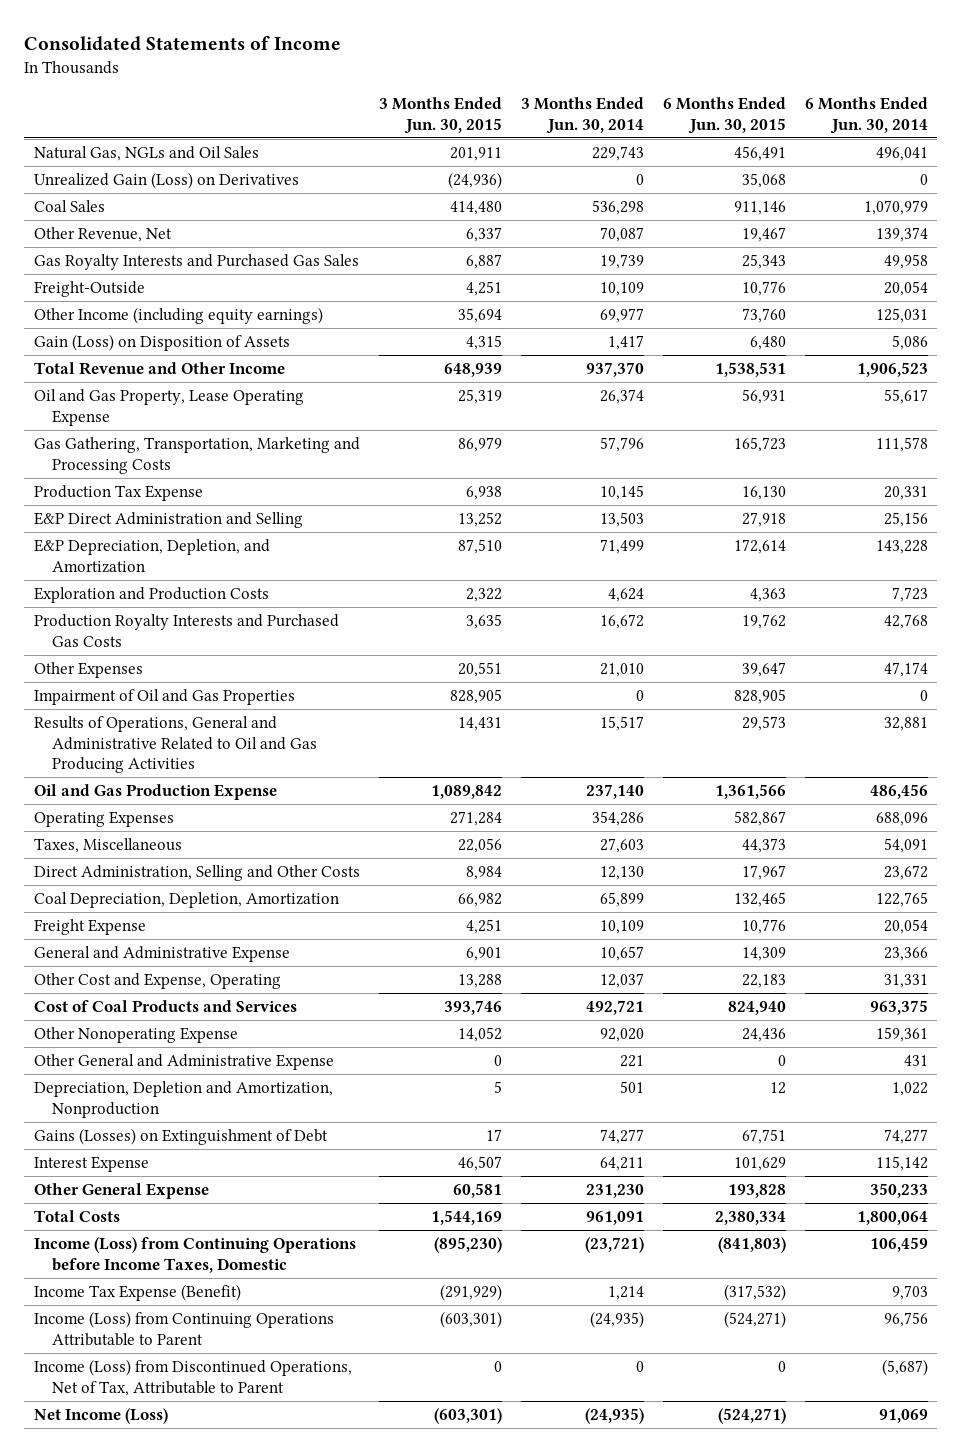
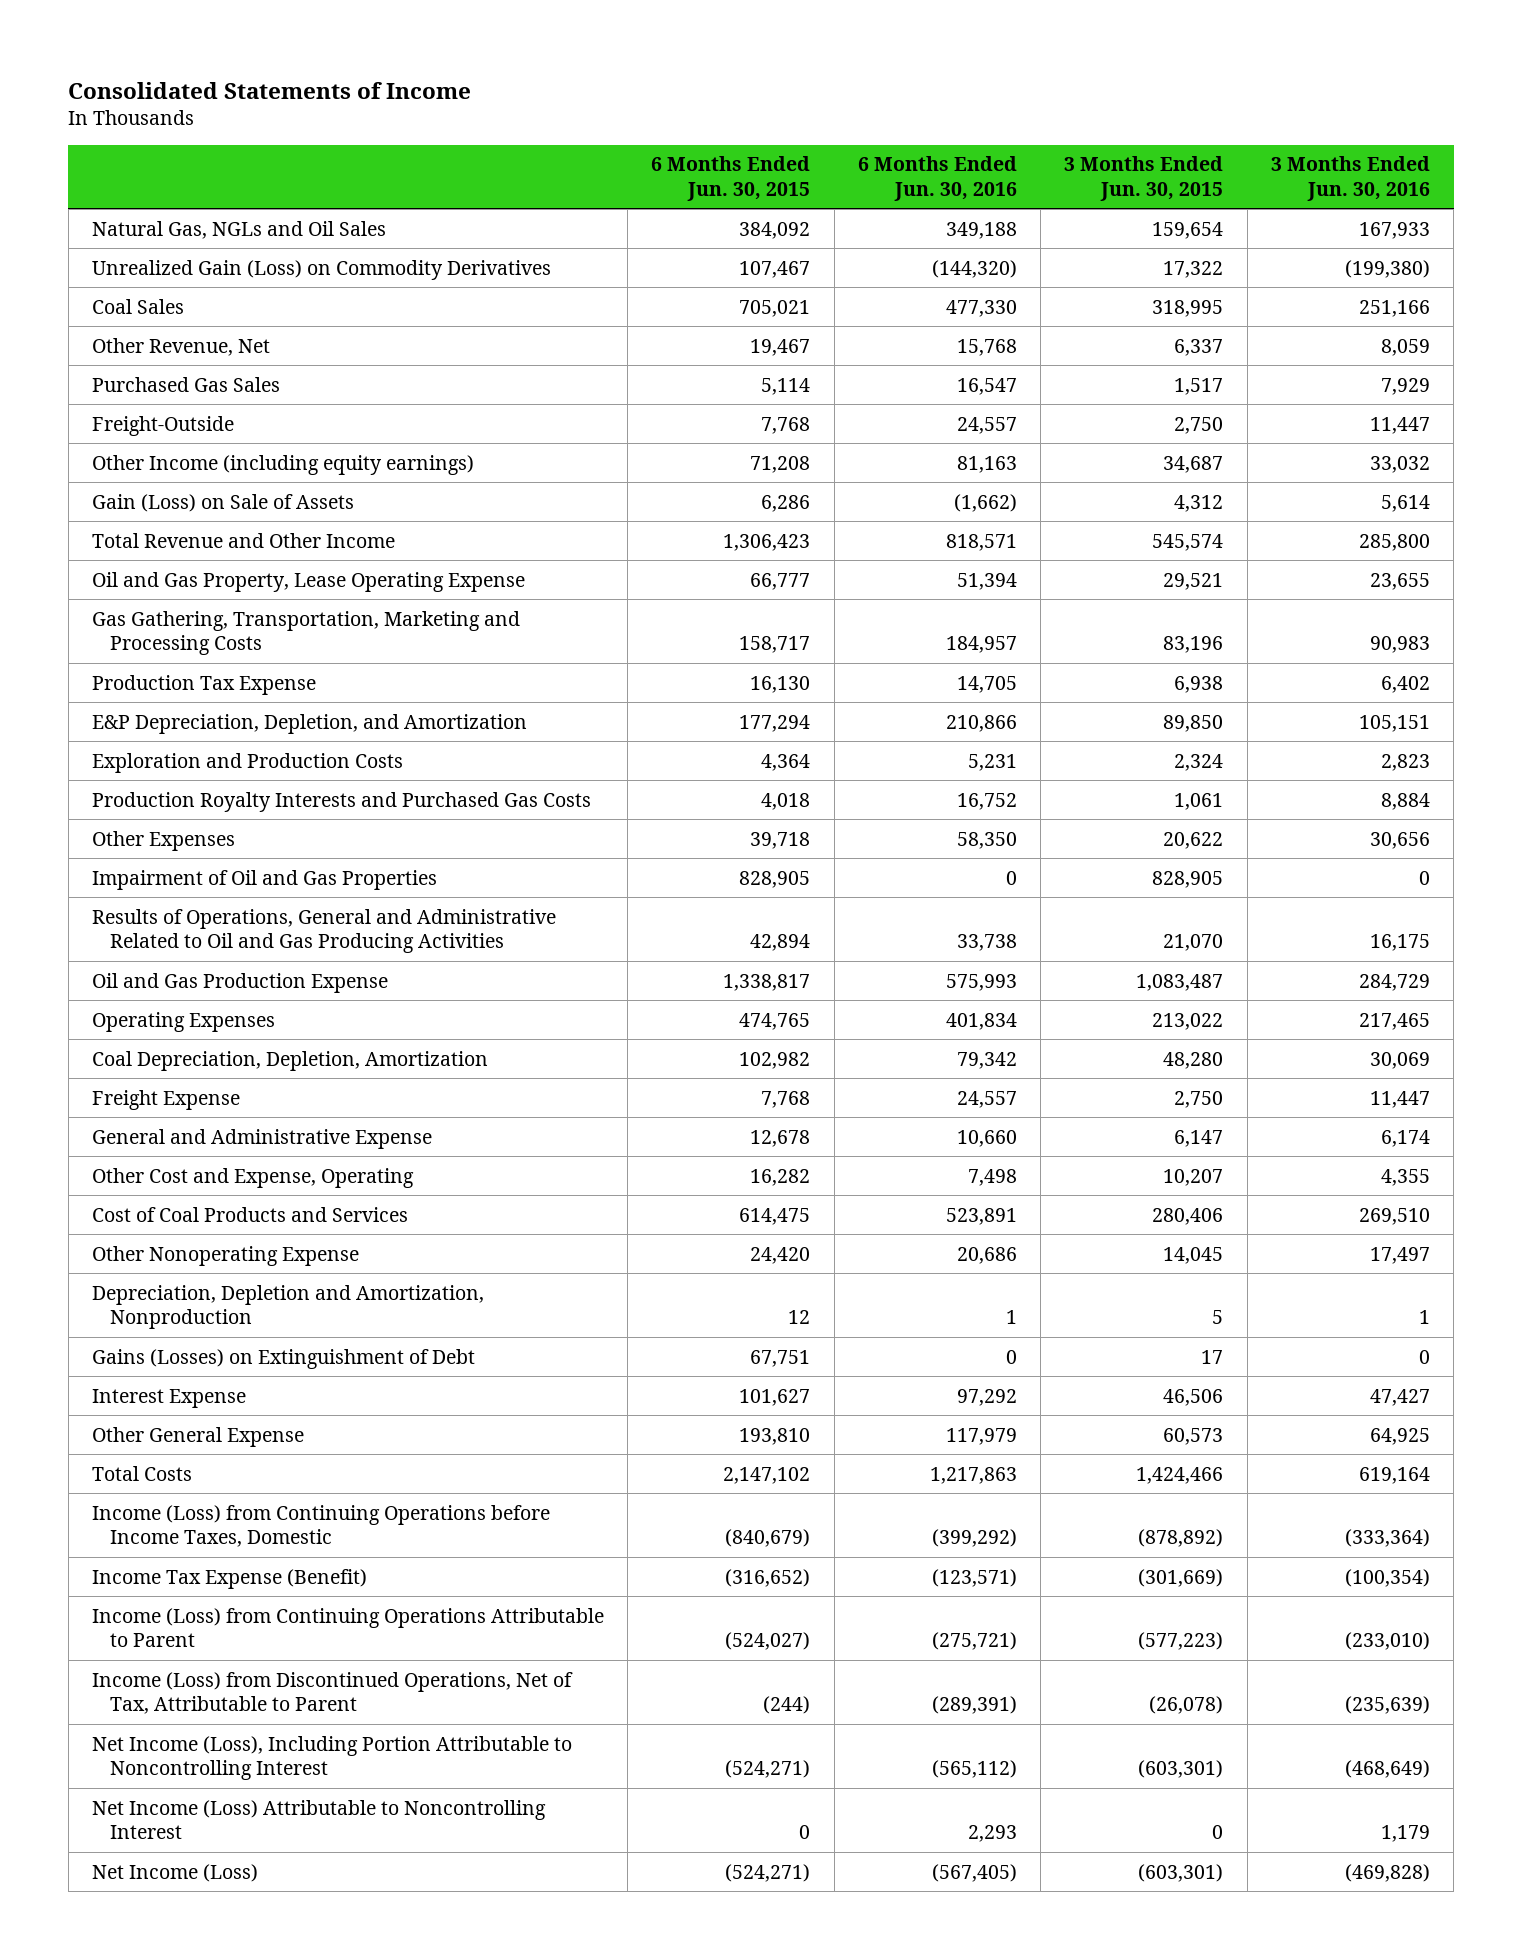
- | 3 Months Ended Jun. 30, 2015 | 3 Months Ended Jun. 30, 2014 | 6 Months Ended Jun. 30, 2015 | 6 Months Ended Jun. 30, 2014
+ | 6 Months Ended Jun. 30, 2015 | 6 Months Ended Jun. 30, 2016 | 3 Months Ended Jun. 30, 2015 | 3 Months Ended Jun. 30, 2016
- Natural Gas, NGLs and Oil Sales | 201,911 | 229,743 | 456,491 | 496,041
- Unrealized Gain (Loss) on Derivatives | (24,936) | 0 | 35,068 | 0
- Coal Sales | 414,480 | 536,298 | 911,146 | 1,070,979
+ Natural Gas, NGLs and Oil Sales | 384,092 | 349,188 | 159,654 | 167,933
+ Unrealized Gain (Loss) on Commodity Derivatives | 107,467 | (144,320) | 17,322 | (199,380)
+ Coal Sales | 705,021 | 477,330 | 318,995 | 251,166
- Gas Royalty Interests and Purchased Gas Sales | 6,887 | 19,739 | 25,343 | 49,958
- Freight-Outside | 4,251 | 10,109 | 10,776 | 20,054
- Other Income (including equity earnings) | 35,694 | 69,977 | 73,760 | 125,031
- Gain (Loss) on Disposition of Assets | 4,315 | 1,417 | 6,480 | 5,086
- Total Revenue and Other Income | 648,939 | 937,370 | 1,538,531 | 1,906,523
- Oil and Gas Property, Lease Operating Expense | 25,319 | 26,374 | 56,931 | 55,617
- Gas Gathering, Transportation, Marketing and Processing Costs | 86,979 | 57,796 | 165,723 | 111,578
+ Purchased Gas Sales | 5,114 | 16,547 | 1,517 | 7,929
+ Freight-Outside | 7,768 | 24,557 | 2,750 | 11,447
+ Other Income (including equity earnings) | 71,208 | 81,163 | 34,687 | 33,032
+ Gain (Loss) on Sale of Assets | 6,286 | (1,662) | 4,312 | 5,614
+ Total Revenue and Other Income | 1,306,423 | 818,571 | 545,574 | 285,800
+ Oil and Gas Property, Lease Operating Expense | 66,777 | 51,394 | 29,521 | 23,655
+ Gas Gathering, Transportation, Marketing and Processing Costs | 158,717 | 184,957 | 83,196 | 90,983
- E&P Direct Administration and Selling | 13,252 | 13,503 | 27,918 | 25,156
- E&P Depreciation, Depletion, and Amortization | 87,510 | 71,499 | 172,614 | 143,228
- Exploration and Production Costs | 2,322 | 4,624 | 4,363 | 7,723
- Production Royalty Interests and Purchased Gas Costs | 3,635 | 16,672 | 19,762 | 42,768
- Other Expenses | 20,551 | 21,010 | 39,647 | 47,174
+ E&P Depreciation, Depletion, and Amortization | 177,294 | 210,866 | 89,850 | 105,151
+ Exploration and Production Costs | 4,364 | 5,231 | 2,324 | 2,823
+ Production Royalty Interests and Purchased Gas Costs | 4,018 | 16,752 | 1,061 | 8,884
+ Other Expenses | 39,718 | 58,350 | 20,622 | 30,656
- Results of Operations, General and Administrative Related to Oil and Gas Producing Activities | 14,431 | 15,517 | 29,573 | 32,881
- Oil and Gas Production Expense | 1,089,842 | 237,140 | 1,361,566 | 486,456
- Operating Expenses | 271,284 | 354,286 | 582,867 | 688,096
- Taxes, Miscellaneous | 22,056 | 27,603 | 44,373 | 54,091
- Direct Administration, Selling and Other Costs | 8,984 | 12,130 | 17,967 | 23,672
- Coal Depreciation, Depletion, Amortization | 66,982 | 65,899 | 132,465 | 122,765
- Freight Expense | 4,251 | 10,109 | 10,776 | 20,054
- General and Administrative Expense | 6,901 | 10,657 | 14,309 | 23,366
- Other Cost and Expense, Operating | 13,288 | 12,037 | 22,183 | 31,331
- Cost of Coal Products and Services | 393,746 | 492,721 | 824,940 | 963,375
- Other Nonoperating Expense | 14,052 | 92,020 | 24,436 | 159,361
- Other General and Administrative Expense | 0 | 221 | 0 | 431
+ Results of Operations, General and Administrative Related to Oil and Gas Producing Activities | 42,894 | 33,738 | 21,070 | 16,175
+ Oil and Gas Production Expense | 1,338,817 | 575,993 | 1,083,487 | 284,729
+ Operating Expenses | 474,765 | 401,834 | 213,022 | 217,465
+ Coal Depreciation, Depletion, Amortization | 102,982 | 79,342 | 48,280 | 30,069
+ Freight Expense | 7,768 | 24,557 | 2,750 | 11,447
+ General and Administrative Expense | 12,678 | 10,660 | 6,147 | 6,174
+ Other Cost and Expense, Operating | 16,282 | 7,498 | 10,207 | 4,355
+ Cost of Coal Products and Services | 614,475 | 523,891 | 280,406 | 269,510
+ Other Nonoperating Expense | 24,420 | 20,686 | 14,045 | 17,497
- Interest Expense | 46,507 | 64,211 | 101,629 | 115,142
- Other General Expense | 60,581 | 231,230 | 193,828 | 350,233
- Total Costs | 1,544,169 | 961,091 | 2,380,334 | 1,800,064
- Income (Loss) from Continuing Operations before Income Taxes, Domestic | (895,230) | (23,721) | (841,803) | 106,459
- Income Tax Expense (Benefit) | (291,929) | 1,214 | (317,532) | 9,703
- Income (Loss) from Continuing Operations Attributable to Parent | (603,301) | (24,935) | (524,271) | 96,756
- Income (Loss) from Discontinued Operations, Net of Tax, Attributable to Parent | 0 | 0 | 0 | (5,687)
+ Interest Expense | 101,627 | 97,292 | 46,506 | 47,427
+ Other General Expense | 193,810 | 117,979 | 60,573 | 64,925
+ Total Costs | 2,147,102 | 1,217,863 | 1,424,466 | 619,164
+ Income (Loss) from Continuing Operations before Income Taxes, Domestic | (840,679) | (399,292) | (878,892) | (333,364)
+ Income Tax Expense (Benefit) | (316,652) | (123,571) | (301,669) | (100,354)
+ Income (Loss) from Continuing Operations Attributable to Parent | (524,027) | (275,721) | (577,223) | (233,010)
+ Income (Loss) from Discontinued Operations, Net of Tax, Attributable to Parent | (244) | (289,391) | (26,078) | (235,639)
+ Net Income (Loss), Including Portion Attributable to Noncontrolling Interest | (524,271) | (565,112) | (603,301) | (468,649)
+ Net Income (Loss) Attributable to Noncontrolling Interest | 0 | 2,293 | 0 | 1,179

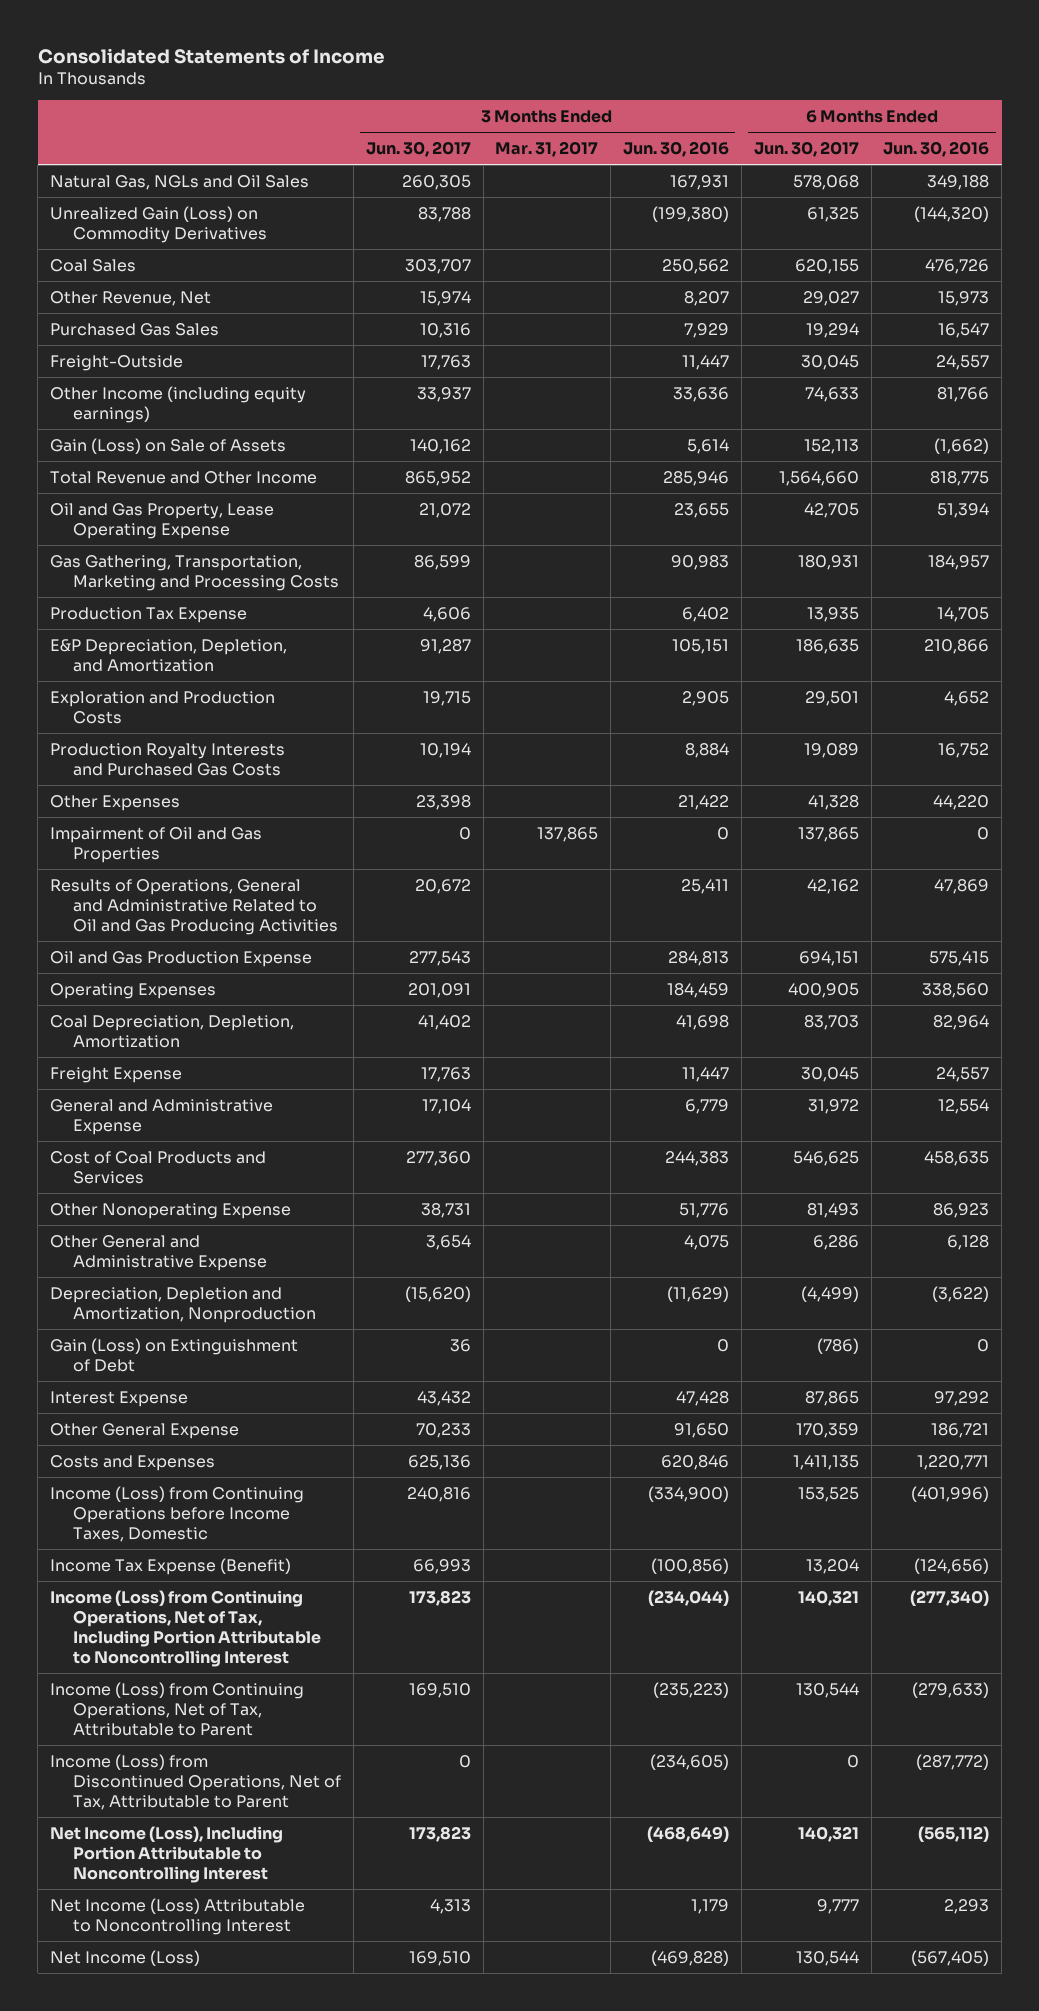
- | 6 Months Ended Jun. 30, 2015 | 6 Months Ended Jun. 30, 2016 | 3 Months Ended Jun. 30, 2015 | 3 Months Ended Jun. 30, 2016
+ | 3 Months Ended Jun. 30, 2017 | 3 Months Ended Mar. 31, 2017 | 3 Months Ended Jun. 30, 2016 | 6 Months Ended Jun. 30, 2017 | 6 Months Ended Jun. 30, 2016
- Natural Gas, NGLs and Oil Sales | 384,092 | 349,188 | 159,654 | 167,933
+ Natural Gas, NGLs and Oil Sales | 260,305 | | 167,931 | 578,068 | 349,188
- Coal Sales | 705,021 | 477,330 | 318,995 | 251,166
- Other Revenue, Net | 19,467 | 15,768 | 6,337 | 8,059
+ Coal Sales | 303,707 | | 250,562 | 620,155 | 476,726
+ Other Revenue, Net | 15,974 | | 8,207 | 29,027 | 15,973
- Other Income (including equity earnings) | 71,208 | 81,163 | 34,687 | 33,032
+ Other Income (including equity earnings) | 33,937 | | 33,636 | 74,633 | 81,766
- Total Revenue and Other Income | 1,306,423 | 818,571 | 545,574 | 285,800
+ Total Revenue and Other Income | 865,952 | | 285,946 | 1,564,660 | 818,775
- Exploration and Production Costs | 4,364 | 5,231 | 2,324 | 2,823
+ Exploration and Production Costs | 19,715 | | 2,905 | 29,501 | 4,652
- Other Expenses | 39,718 | 58,350 | 20,622 | 30,656
+ Other Expenses | 23,398 | | 21,422 | 41,328 | 44,220
- Results of Operations, General and Administrative Related to Oil and Gas Producing Activities | 42,894 | 33,738 | 21,070 | 16,175
- Oil and Gas Production Expense | 1,338,817 | 575,993 | 1,083,487 | 284,729
- Operating Expenses | 474,765 | 401,834 | 213,022 | 217,465
- Coal Depreciation, Depletion, Amortization | 102,982 | 79,342 | 48,280 | 30,069
+ Results of Operations, General and Administrative Related to Oil and Gas Producing Activities | 20,672 | | 25,411 | 42,162 | 47,869
+ Oil and Gas Production Expense | 277,543 | | 284,813 | 694,151 | 575,415
+ Operating Expenses | 201,091 | | 184,459 | 400,905 | 338,560
+ Coal Depreciation, Depletion, Amortization | 41,402 | | 41,698 | 83,703 | 82,964
- General and Administrative Expense | 12,678 | 10,660 | 6,147 | 6,174
- Other Cost and Expense, Operating | 16,282 | 7,498 | 10,207 | 4,355
- Cost of Coal Products and Services | 614,475 | 523,891 | 280,406 | 269,510
- Other Nonoperating Expense | 24,420 | 20,686 | 14,045 | 17,497
- Depreciation, Depletion and Amortization, Nonproduction | 12 | 1 | 5 | 1
- Gains (Losses) on Extinguishment of Debt | 67,751 | 0 | 17 | 0
- Interest Expense | 101,627 | 97,292 | 46,506 | 47,427
- Other General Expense | 193,810 | 117,979 | 60,573 | 64,925
- Total Costs | 2,147,102 | 1,217,863 | 1,424,466 | 619,164
- Income (Loss) from Continuing Operations before Income Taxes, Domestic | (840,679) | (399,292) | (878,892) | (333,364)
- Income Tax Expense (Benefit) | (316,652) | (123,571) | (301,669) | (100,354)
- Income (Loss) from Continuing Operations Attributable to Parent | (524,027) | (275,721) | (577,223) | (233,010)
- Income (Loss) from Discontinued Operations, Net of Tax, Attributable to Parent | (244) | (289,391) | (26,078) | (235,639)
+ General and Administrative Expense | 17,104 | | 6,779 | 31,972 | 12,554
+ Cost of Coal Products and Services | 277,360 | | 244,383 | 546,625 | 458,635
+ Other Nonoperating Expense | 38,731 | | 51,776 | 81,493 | 86,923
+ Other General and Administrative Expense | 3,654 | | 4,075 | 6,286 | 6,128
+ Depreciation, Depletion and Amortization, Nonproduction | (15,620) | | (11,629) | (4,499) | (3,622)
+ Gain (Loss) on Extinguishment of Debt | 36 | | 0 | (786) | 0
+ Interest Expense | 43,432 | | 47,428 | 87,865 | 97,292
+ Other General Expense | 70,233 | | 91,650 | 170,359 | 186,721
+ Costs and Expenses | 625,136 | | 620,846 | 1,411,135 | 1,220,771
+ Income (Loss) from Continuing Operations before Income Taxes, Domestic | 240,816 | | (334,900) | 153,525 | (401,996)
+ Income Tax Expense (Benefit) | 66,993 | | (100,856) | 13,204 | (124,656)
+ Income (Loss) from Continuing Operations, Net of Tax, Including Portion Attributable to Noncontrolling Interest | 173,823 | | (234,044) | 140,321 | (277,340)
+ Income (Loss) from Continuing Operations, Net of Tax, Attributable to Parent | 169,510 | | (235,223) | 130,544 | (279,633)
+ Income (Loss) from Discontinued Operations, Net of Tax, Attributable to Parent | 0 | | (234,605) | 0 | (287,772)

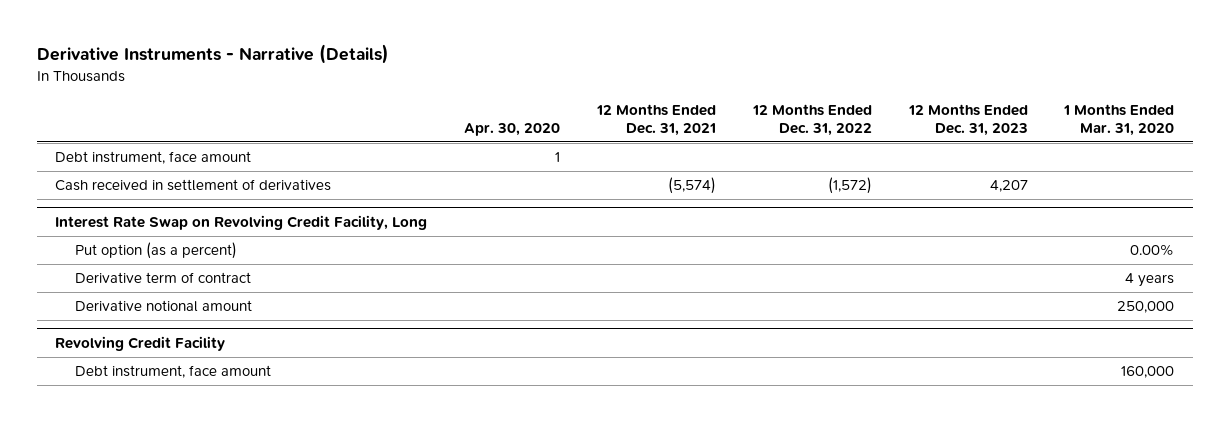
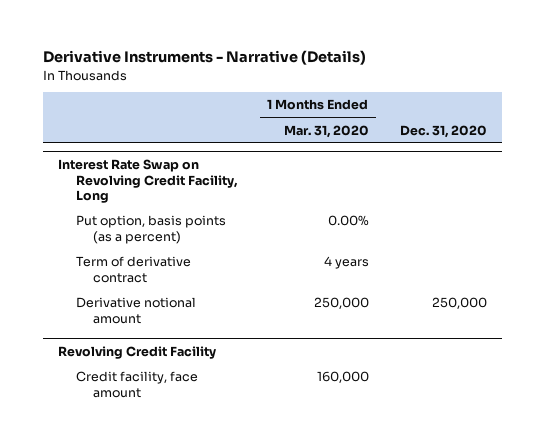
- | Apr. 30, 2020 | 12 Months Ended Dec. 31, 2021 | 12 Months Ended Dec. 31, 2022 | 12 Months Ended Dec. 31, 2023 | 1 Months Ended Mar. 31, 2020
+ | 1 Months Ended Mar. 31, 2020 | Dec. 31, 2020
- Debt instrument, face amount | 1 | | | |
- Cash received in settlement of derivatives | | (5,574) | (1,572) | 4,207 |
@ Interest Rate Swap on Revolving Credit Facility, Long
- Put option (as a percent) | | | | | 0.00%
- Derivative term of contract | | | | | 4 years
+ Put option, basis points (as a percent) | 0.00% |
+ Term of derivative contract | 4 years |
@ Revolving Credit Facility
- Debt instrument, face amount | | | | | 160,000
+ Credit facility, face amount | 160,000 |

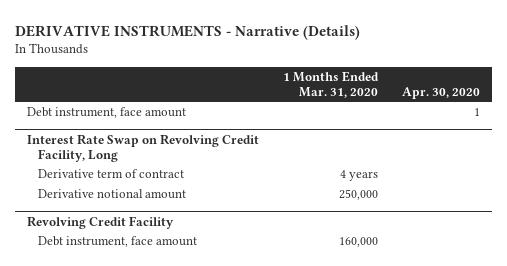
- Derivative Instruments - Narrative (Details)
+ DERIVATIVE INSTRUMENTS - Narrative (Details)
- | 1 Months Ended Mar. 31, 2020 | Dec. 31, 2020
+ | 1 Months Ended Mar. 31, 2020 | Apr. 30, 2020
+ Debt instrument, face amount | | 1
@ Interest Rate Swap on Revolving Credit Facility, Long
- Put option, basis points (as a percent) | 0.00% |
- Term of derivative contract | 4 years |
+ Derivative term of contract | 4 years |
@ Revolving Credit Facility
- Credit facility, face amount | 160,000 |
+ Debt instrument, face amount | 160,000 |

